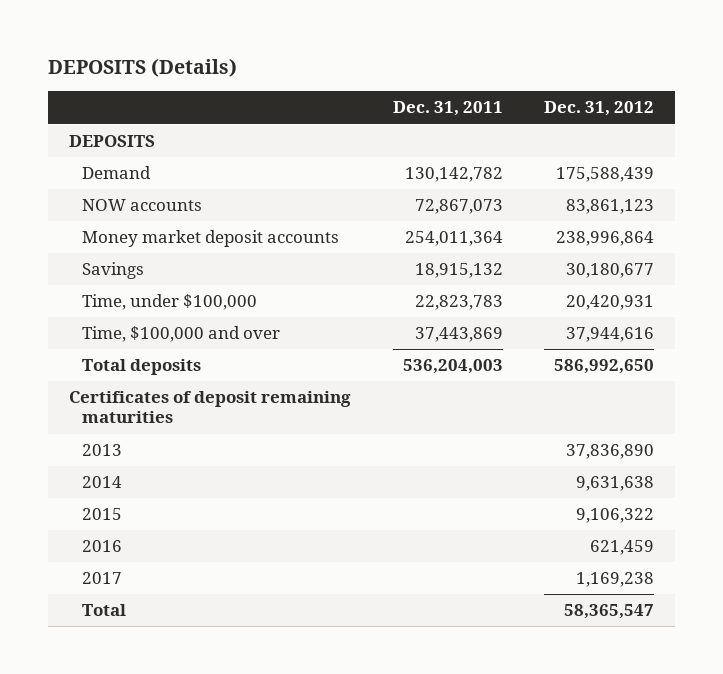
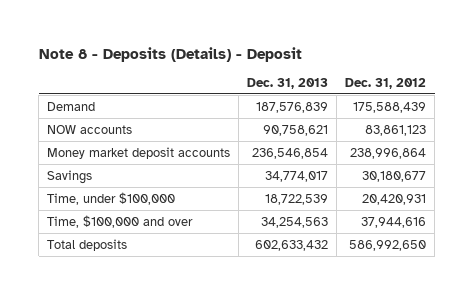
- DEPOSITS (Details)
+ Note 8 - Deposits (Details) - Deposit
- | Dec. 31, 2011 | Dec. 31, 2012
+ | Dec. 31, 2013 | Dec. 31, 2012
- DEPOSITS
- Certificates of deposit remaining maturities
- 2013 | | 37,836,890
- 2014 | | 9,631,638
- 2015 | | 9,106,322
- 2016 | | 621,459
- 2017 | | 1,169,238
- Total | | 58,365,547

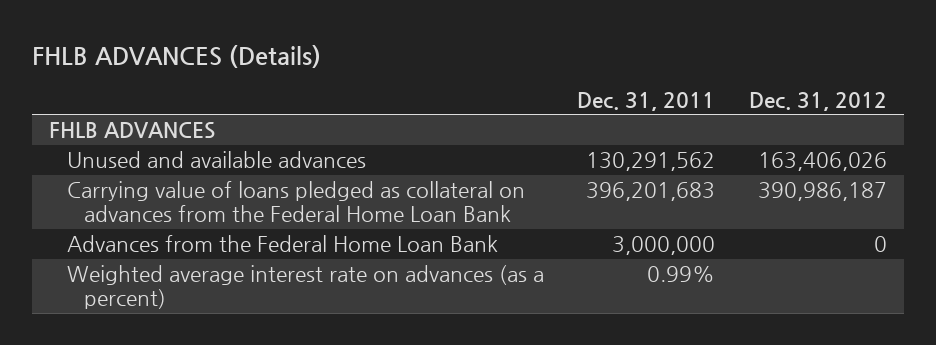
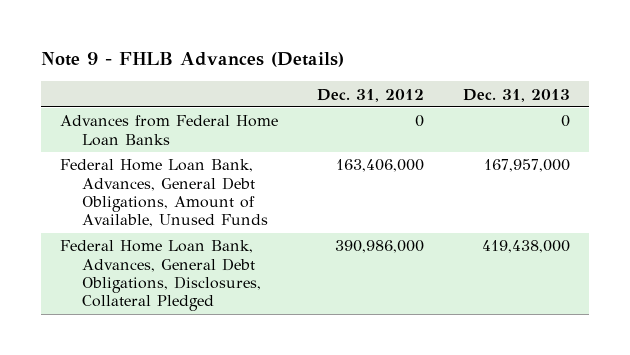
- FHLB ADVANCES (Details)
+ Note 9 - FHLB Advances (Details)
- | Dec. 31, 2011 | Dec. 31, 2012
+ | Dec. 31, 2012 | Dec. 31, 2013
- FHLB ADVANCES
- Unused and available advances | 130,291,562 | 163,406,026
- Carrying value of loans pledged as collateral on advances from the Federal Home Loan Bank | 396,201,683 | 390,986,187
- Advances from the Federal Home Loan Bank | 3,000,000 | 0
- Weighted average interest rate on advances (as a percent) | 0.99% |
+ Advances from Federal Home Loan Banks | 0 | 0
+ Federal Home Loan Bank, Advances, General Debt Obligations, Amount of Available, Unused Funds | 163,406,000 | 167,957,000
+ Federal Home Loan Bank, Advances, General Debt Obligations, Disclosures, Collateral Pledged | 390,986,000 | 419,438,000

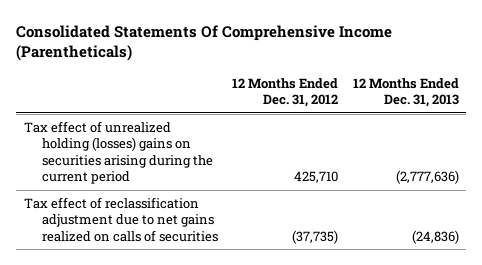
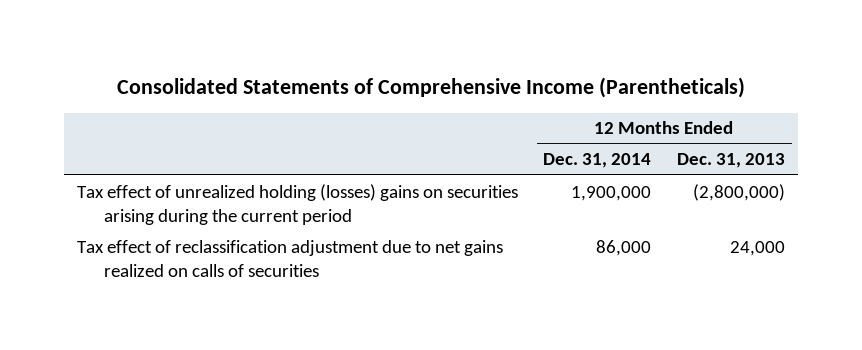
- Consolidated Statements Of Comprehensive Income (Parentheticals)
+ Consolidated Statements of Comprehensive Income (Parentheticals)
- | 12 Months Ended Dec. 31, 2012 | 12 Months Ended Dec. 31, 2013
+ | 12 Months Ended Dec. 31, 2014 | 12 Months Ended Dec. 31, 2013
- Tax effect of unrealized holding (losses) gains on securities arising during the current period | 425,710 | (2,777,636)
- Tax effect of reclassification adjustment due to net gains realized on calls of securities | (37,735) | (24,836)
+ Tax effect of unrealized holding (losses) gains on securities arising during the current period | 1,900,000 | (2,800,000)
+ Tax effect of reclassification adjustment due to net gains realized on calls of securities | 86,000 | 24,000

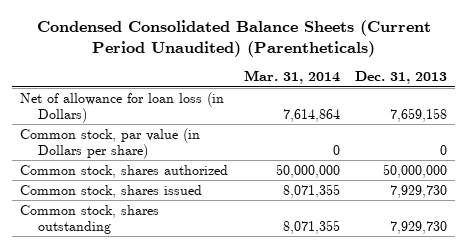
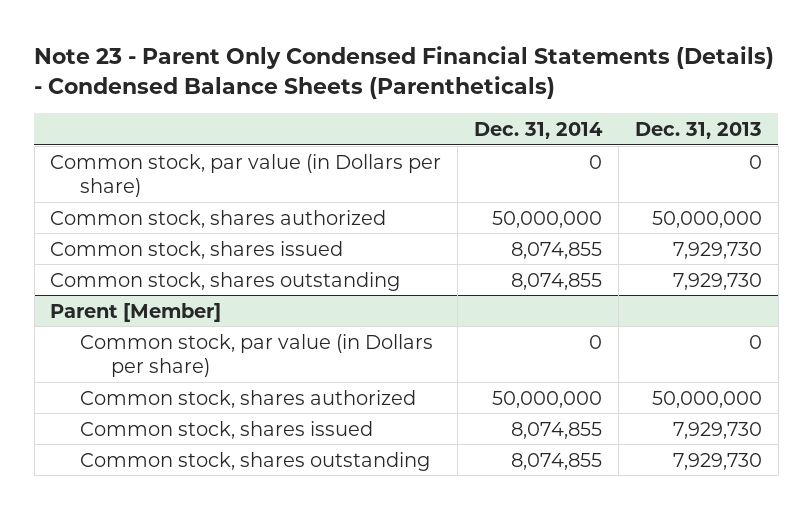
- Condensed Consolidated Balance Sheets (Current Period Unaudited) (Parentheticals)
+ Note 23 - Parent Only Condensed Financial Statements (Details) - Condensed Balance Sheets (Parentheticals)
- | Mar. 31, 2014 | Dec. 31, 2013
+ | Dec. 31, 2014 | Dec. 31, 2013
- Net of allowance for loan loss (in Dollars) | 7,614,864 | 7,659,158
+ Parent [Member]
+ Common stock, par value (in Dollars per share) | 0 | 0
+ Common stock, shares authorized | 50,000,000 | 50,000,000
+ Common stock, shares issued | 8,074,855 | 7,929,730
+ Common stock, shares outstanding | 8,074,855 | 7,929,730

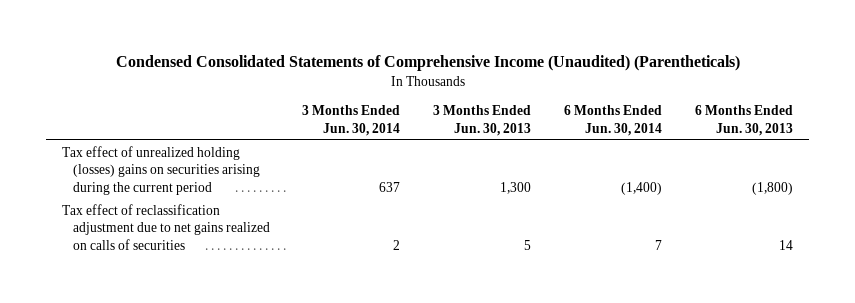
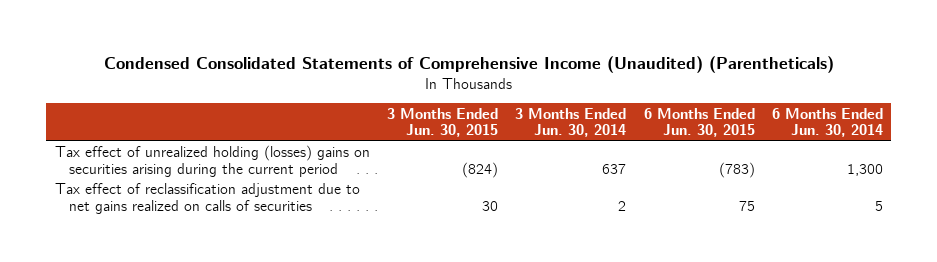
- | 3 Months Ended Jun. 30, 2014 | 3 Months Ended Jun. 30, 2013 | 6 Months Ended Jun. 30, 2014 | 6 Months Ended Jun. 30, 2013
+ | 3 Months Ended Jun. 30, 2015 | 3 Months Ended Jun. 30, 2014 | 6 Months Ended Jun. 30, 2015 | 6 Months Ended Jun. 30, 2014
- Tax effect of unrealized holding (losses) gains on securities arising during the current period | 637 | 1,300 | (1,400) | (1,800)
- Tax effect of reclassification adjustment due to net gains realized on calls of securities | 2 | 5 | 7 | 14
+ Tax effect of unrealized holding (losses) gains on securities arising during the current period | (824) | 637 | (783) | 1,300
+ Tax effect of reclassification adjustment due to net gains realized on calls of securities | 30 | 2 | 75 | 5

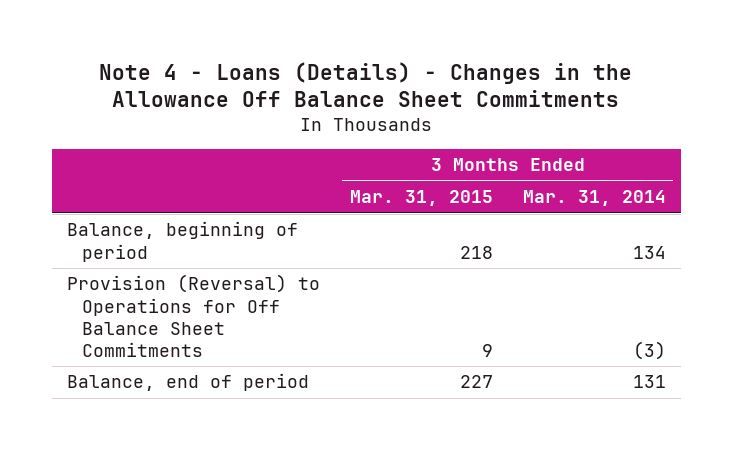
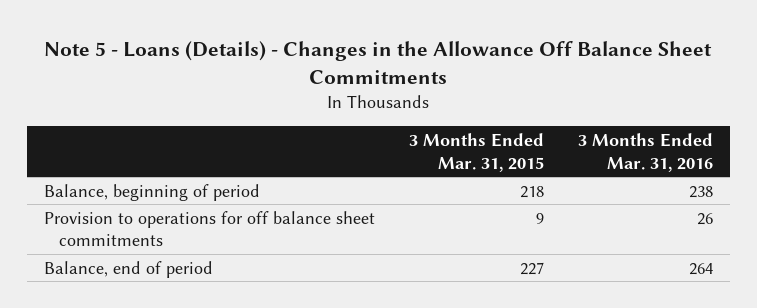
- Note 4 - Loans (Details) - Changes in the Allowance Off Balance Sheet Commitments
+ Note 5 - Loans (Details) - Changes in the Allowance Off Balance Sheet Commitments
- | 3 Months Ended Mar. 31, 2015 | 3 Months Ended Mar. 31, 2014
+ | 3 Months Ended Mar. 31, 2015 | 3 Months Ended Mar. 31, 2016
- Provision (Reversal) to Operations for Off Balance Sheet Commitments | 9 | (3)
+ Provision to operations for off balance sheet commitments | 9 | 26

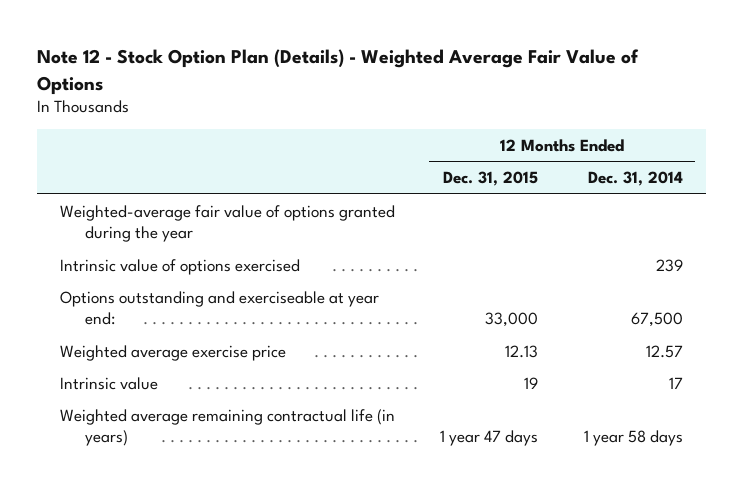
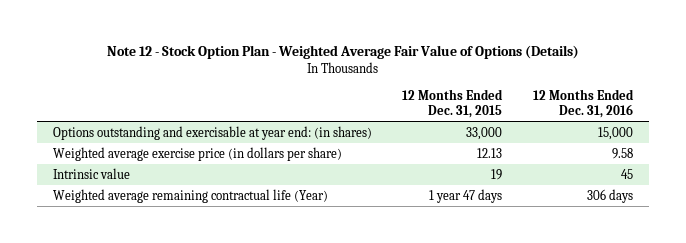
- Note 12 - Stock Option Plan (Details) - Weighted Average Fair Value of Options
+ Note 12 - Stock Option Plan - Weighted Average Fair Value of Options (Details)
- | 12 Months Ended Dec. 31, 2015 | 12 Months Ended Dec. 31, 2014
+ | 12 Months Ended Dec. 31, 2015 | 12 Months Ended Dec. 31, 2016
- Weighted-average fair value of options granted during the year
- Intrinsic value of options exercised | | 239
- Options outstanding and exerciseable at year end: | 33,000 | 67,500
- Weighted average exercise price | 12.13 | 12.57
+ Options outstanding and exercisable at year end: (in shares) | 33,000 | 15,000
+ Weighted average exercise price (in dollars per share) | 12.13 | 9.58
- Weighted average remaining contractual life (in years) | 1 year 47 days | 1 year 58 days
+ Weighted average remaining contractual life (Year) | 1 year 47 days | 306 days

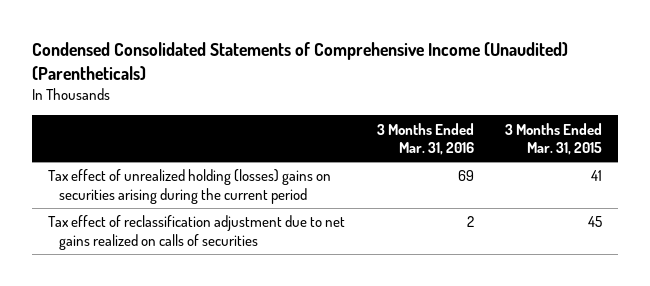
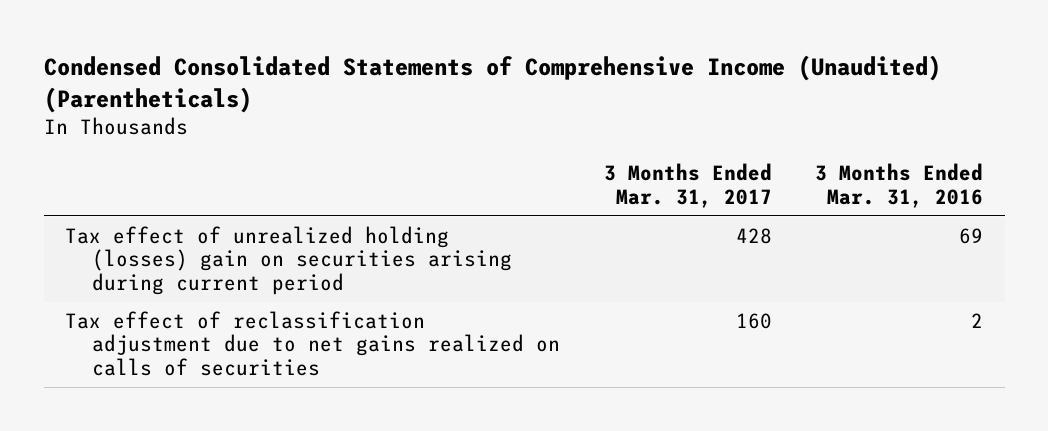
- | 3 Months Ended Mar. 31, 2016 | 3 Months Ended Mar. 31, 2015
+ | 3 Months Ended Mar. 31, 2017 | 3 Months Ended Mar. 31, 2016
- Tax effect of unrealized holding (losses) gains on securities arising during the current period | 69 | 41
+ Tax effect of unrealized holding (losses) gain on securities arising during current period | 428 | 69

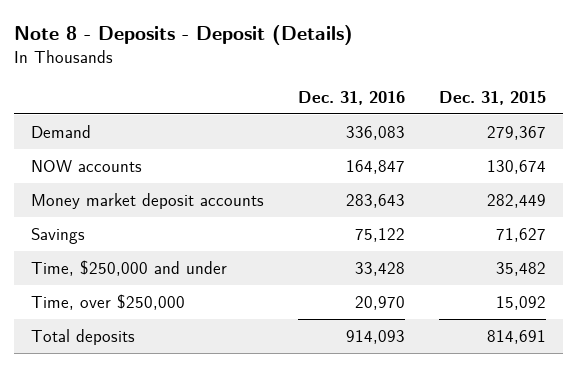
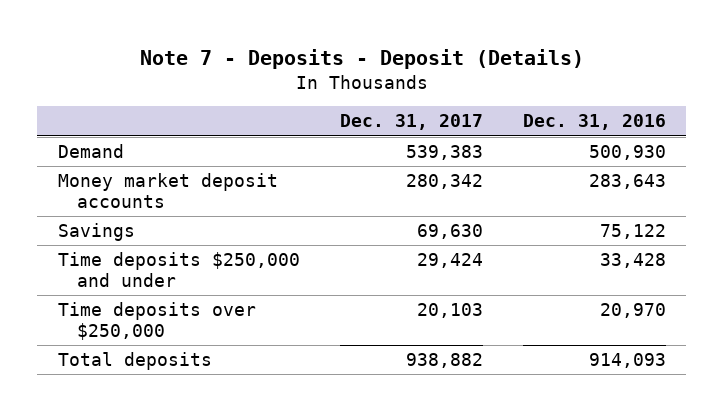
- Note 8 - Deposits - Deposit (Details)
+ Note 7 - Deposits - Deposit (Details)
- | Dec. 31, 2016 | Dec. 31, 2015
+ | Dec. 31, 2017 | Dec. 31, 2016
- Demand | 336,083 | 279,367
- NOW accounts | 164,847 | 130,674
+ Demand | 539,383 | 500,930
- Time, $250,000 and under | 33,428 | 35,482
- Time, over $250,000 | 20,970 | 15,092
+ Time deposits $250,000 and under | 29,424 | 33,428
+ Time deposits over $250,000 | 20,103 | 20,970

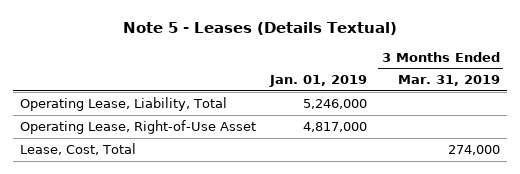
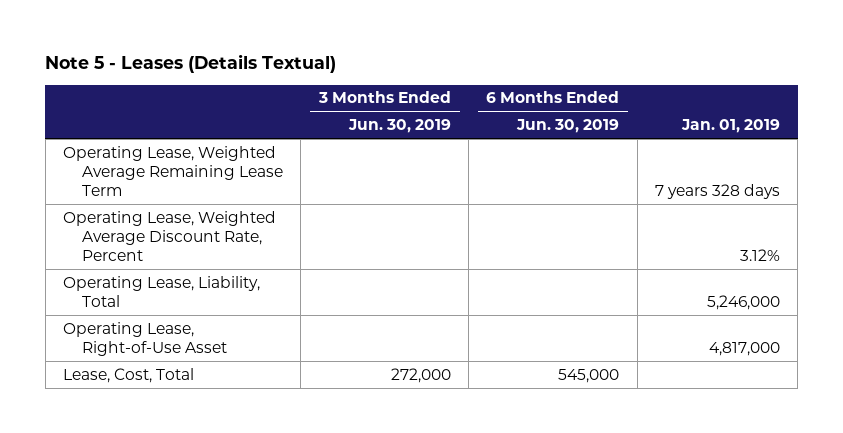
- | Jan. 01, 2019 | 3 Months Ended Mar. 31, 2019
+ | 3 Months Ended Jun. 30, 2019 | 6 Months Ended Jun. 30, 2019 | Jan. 01, 2019
+ Operating Lease, Weighted Average Remaining Lease Term | | | 7 years 328 days
+ Operating Lease, Weighted Average Discount Rate, Percent | | | 3.12%

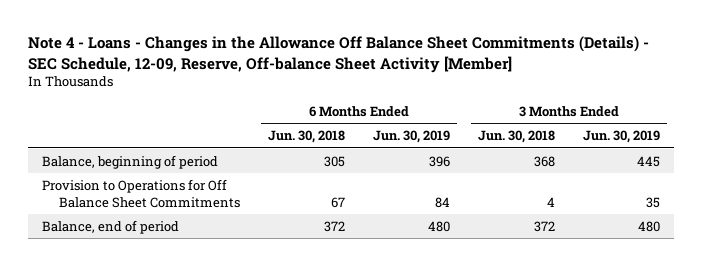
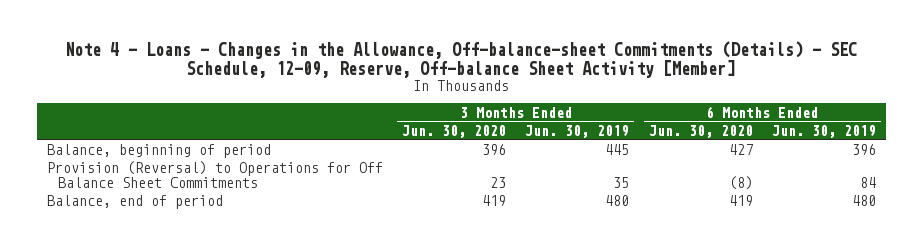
- Note 4 - Loans - Changes in the Allowance Off Balance Sheet Commitments (Details) - SEC Schedule, 12-09, Reserve, Off-balance Sheet Activity [Member]
+ Note 4 - Loans - Changes in the Allowance, Off-balance-sheet Commitments (Details) - SEC Schedule, 12-09, Reserve, Off-balance Sheet Activity [Member]
- | 6 Months Ended Jun. 30, 2018 | 6 Months Ended Jun. 30, 2019 | 3 Months Ended Jun. 30, 2018 | 3 Months Ended Jun. 30, 2019
+ | 3 Months Ended Jun. 30, 2020 | 3 Months Ended Jun. 30, 2019 | 6 Months Ended Jun. 30, 2020 | 6 Months Ended Jun. 30, 2019
- Provision to Operations for Off Balance Sheet Commitments | 67 | 84 | 4 | 35
+ Provision (Reversal) to Operations for Off Balance Sheet Commitments | 23 | 35 | (8) | 84

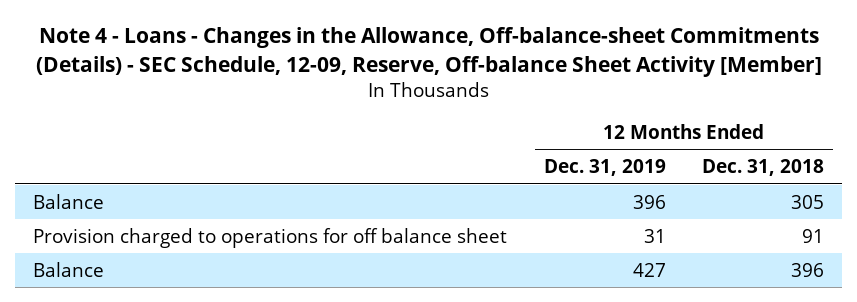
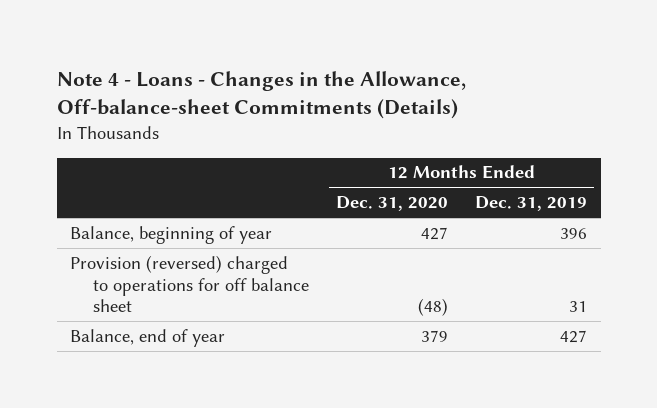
- Note 4 - Loans - Changes in the Allowance, Off-balance-sheet Commitments (Details) - SEC Schedule, 12-09, Reserve, Off-balance Sheet Activity [Member]
+ Note 4 - Loans - Changes in the Allowance, Off-balance-sheet Commitments (Details)
- | 12 Months Ended Dec. 31, 2019 | 12 Months Ended Dec. 31, 2018
+ | 12 Months Ended Dec. 31, 2020 | 12 Months Ended Dec. 31, 2019
- Balance | 396 | 305
- Provision charged to operations for off balance sheet | 31 | 91
- Balance | 427 | 396
+ Balance, beginning of year | 427 | 396
+ Provision (reversed) charged to operations for off balance sheet | (48) | 31
+ Balance, end of year | 379 | 427

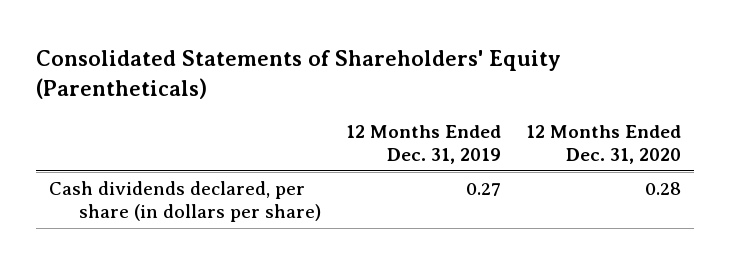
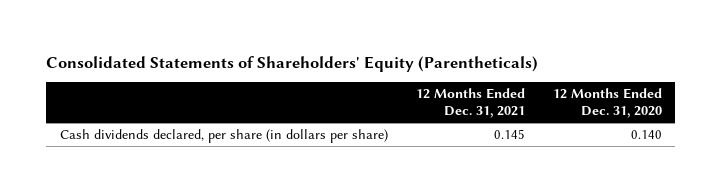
- | 12 Months Ended Dec. 31, 2019 | 12 Months Ended Dec. 31, 2020
+ | 12 Months Ended Dec. 31, 2021 | 12 Months Ended Dec. 31, 2020
- Cash dividends declared, per share (in dollars per share) | 0.27 | 0.28
+ Cash dividends declared, per share (in dollars per share) | 0.145 | 0.140

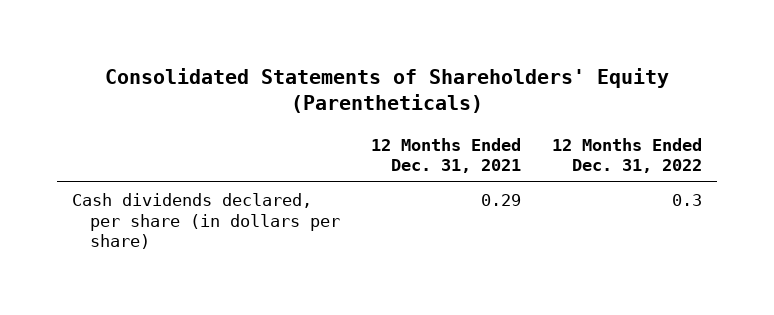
- | 12 Months Ended Dec. 31, 2021 | 12 Months Ended Dec. 31, 2020
+ | 12 Months Ended Dec. 31, 2021 | 12 Months Ended Dec. 31, 2022
- Cash dividends declared, per share (in dollars per share) | 0.145 | 0.140
+ Cash dividends declared, per share (in dollars per share) | 0.29 | 0.3

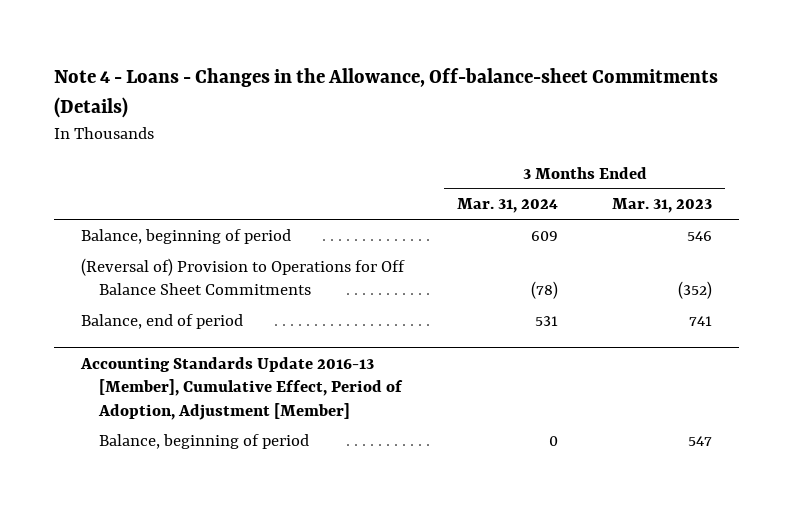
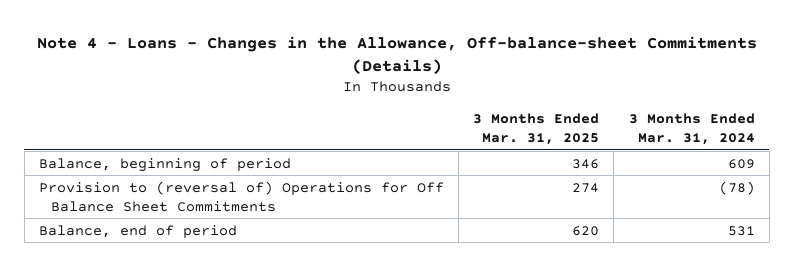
- | 3 Months Ended Mar. 31, 2024 | 3 Months Ended Mar. 31, 2023
+ | 3 Months Ended Mar. 31, 2025 | 3 Months Ended Mar. 31, 2024
- (Reversal of) Provision to Operations for Off Balance Sheet Commitments | (78) | (352)
+ Provision to (reversal of) Operations for Off Balance Sheet Commitments | 274 | (78)
- Accounting Standards Update 2016-13 [Member], Cumulative Effect, Period of Adoption, Adjustment [Member]
- Balance, beginning of period | 0 | 547

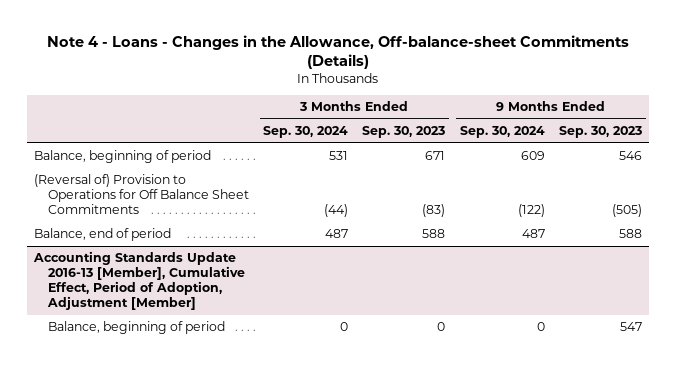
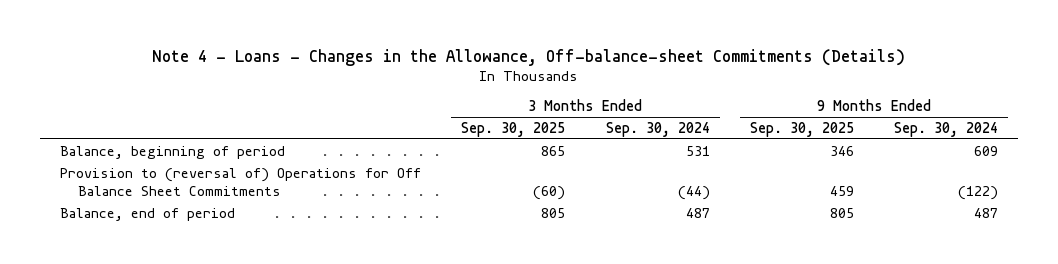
- | 3 Months Ended Sep. 30, 2024 | 3 Months Ended Sep. 30, 2023 | 9 Months Ended Sep. 30, 2024 | 9 Months Ended Sep. 30, 2023
+ | 3 Months Ended Sep. 30, 2025 | 3 Months Ended Sep. 30, 2024 | 9 Months Ended Sep. 30, 2025 | 9 Months Ended Sep. 30, 2024
- (Reversal of) Provision to Operations for Off Balance Sheet Commitments | (44) | (83) | (122) | (505)
+ Provision to (reversal of) Operations for Off Balance Sheet Commitments | (60) | (44) | 459 | (122)
- Accounting Standards Update 2016-13 [Member], Cumulative Effect, Period of Adoption, Adjustment [Member]
- Balance, beginning of period | 0 | 0 | 0 | 547

